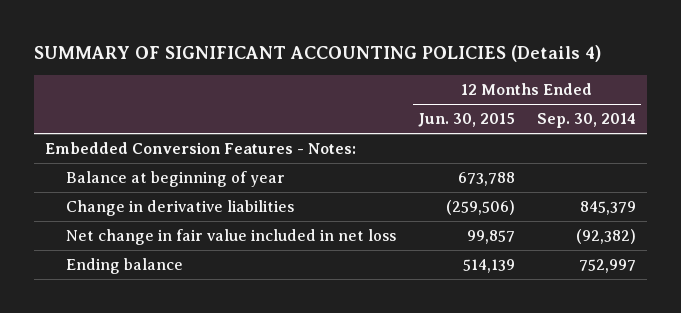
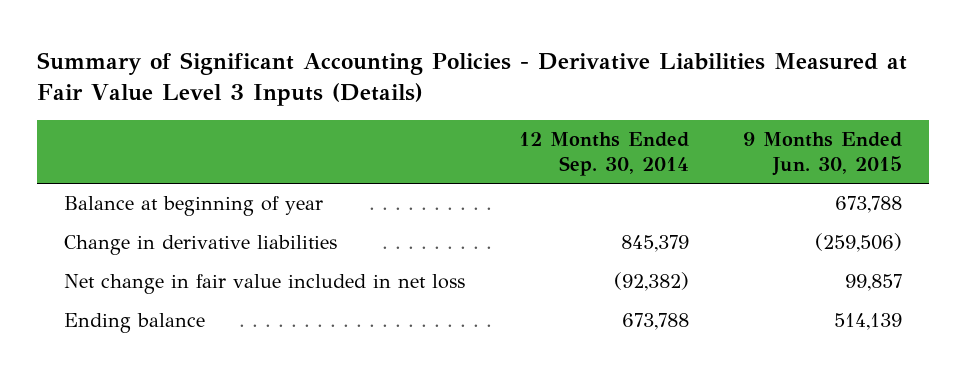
- SUMMARY OF SIGNIFICANT ACCOUNTING POLICIES (Details 4)
+ Summary of Significant Accounting Policies - Derivative Liabilities Measured at Fair Value Level 3 Inputs (Details)
- | 12 Months Ended Jun. 30, 2015 | 12 Months Ended Sep. 30, 2014
+ | 12 Months Ended Sep. 30, 2014 | 9 Months Ended Jun. 30, 2015
- Embedded Conversion Features - Notes:
- Ending balance | 514,139 | 752,997
+ Ending balance | 673,788 | 514,139

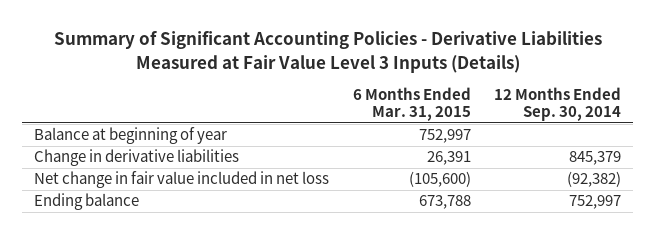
- | 12 Months Ended Sep. 30, 2014 | 9 Months Ended Jun. 30, 2015
+ | 6 Months Ended Mar. 31, 2015 | 12 Months Ended Sep. 30, 2014
- Ending balance | 673,788 | 514,139
+ Ending balance | 673,788 | 752,997

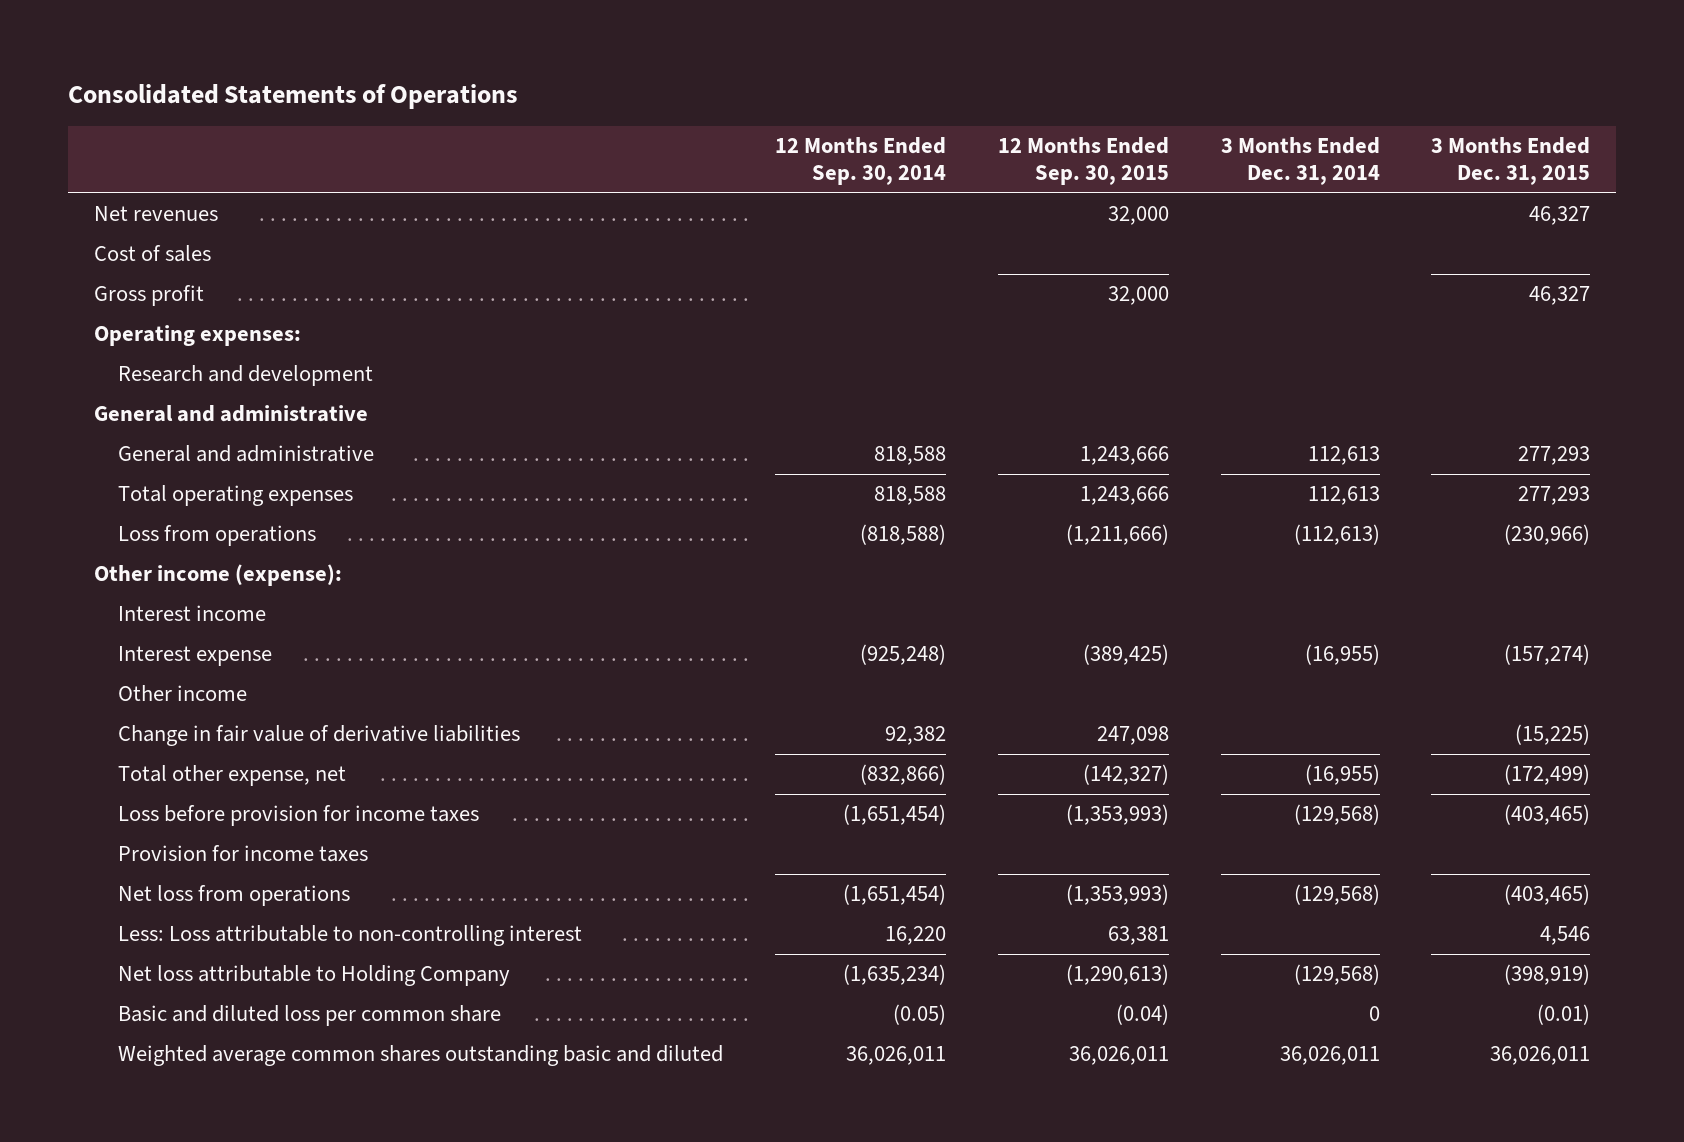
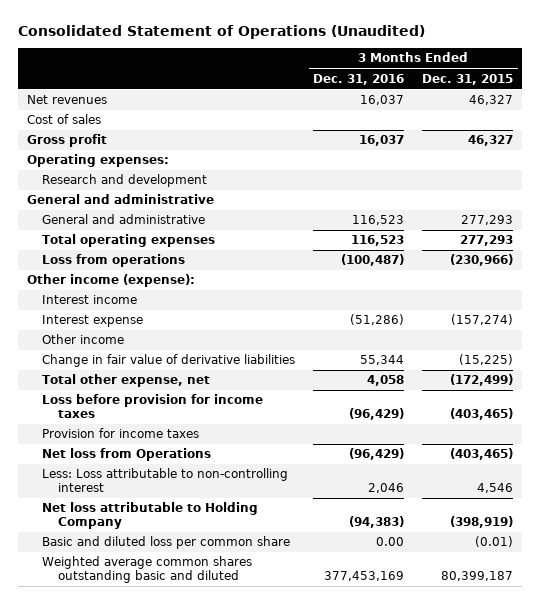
- Consolidated Statements of Operations
+ Consolidated Statement of Operations (Unaudited)
- | 12 Months Ended Sep. 30, 2014 | 12 Months Ended Sep. 30, 2015 | 3 Months Ended Dec. 31, 2014 | 3 Months Ended Dec. 31, 2015
+ | 3 Months Ended Dec. 31, 2016 | 3 Months Ended Dec. 31, 2015
- Net loss from operations | (1,651,454) | (1,353,993) | (129,568) | (403,465)
+ Net loss from Operations | (96,429) | (403,465)
- Weighted average common shares outstanding basic and diluted | 36,026,011 | 36,026,011 | 36,026,011 | 36,026,011
+ Weighted average common shares outstanding basic and diluted | 377,453,169 | 80,399,187

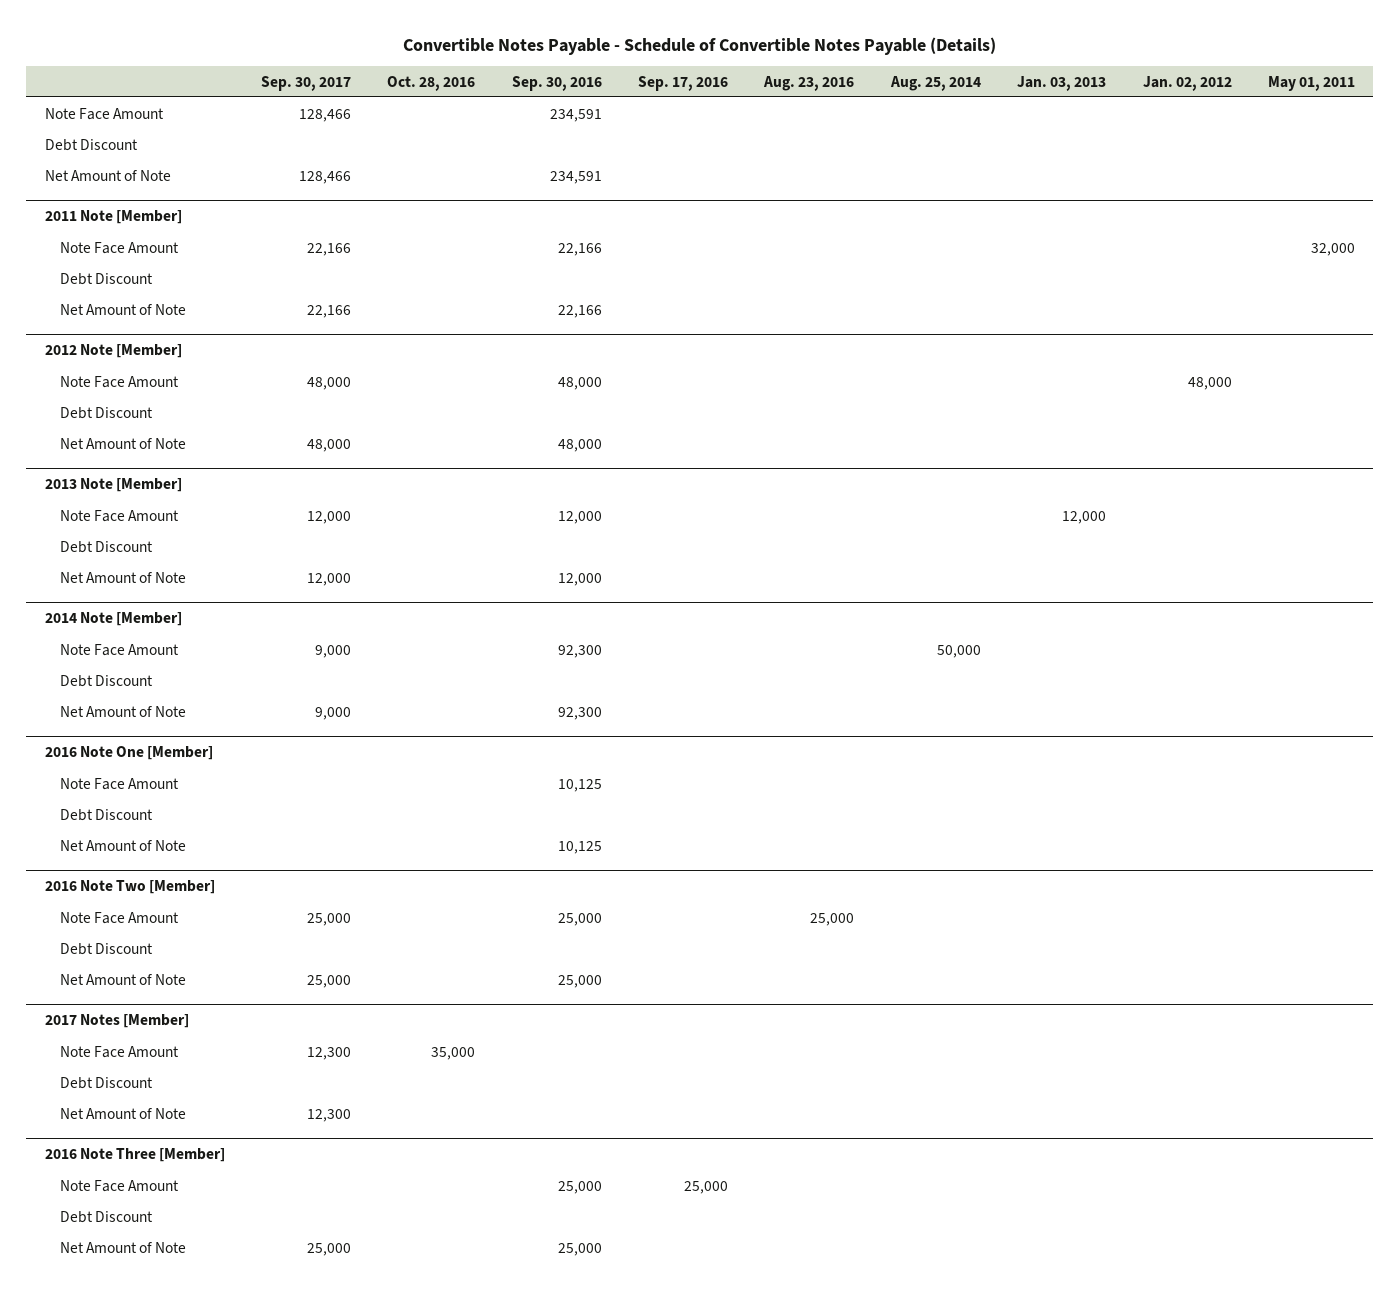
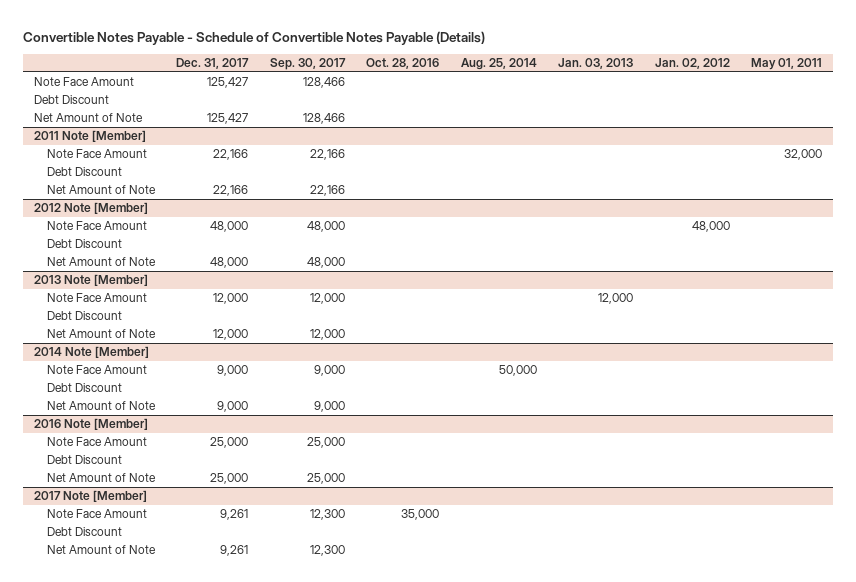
- | Sep. 30, 2017 | Oct. 28, 2016 | Sep. 30, 2016 | Sep. 17, 2016 | Aug. 23, 2016 | Aug. 25, 2014 | Jan. 03, 2013 | Jan. 02, 2012 | May 01, 2011
+ | Dec. 31, 2017 | Sep. 30, 2017 | Oct. 28, 2016 | Aug. 25, 2014 | Jan. 03, 2013 | Jan. 02, 2012 | May 01, 2011
- 2016 Note One [Member]
- Note Face Amount | | | 10,125 | | | | | |
- Debt Discount
- Net Amount of Note | | | 10,125 | | | | | |
- 2016 Note Two [Member]
+ 2016 Note [Member]
- 2017 Notes [Member]
+ 2017 Note [Member]
- 2016 Note Three [Member]
- Note Face Amount | | | 25,000 | 25,000 | | | | |
- Debt Discount
- Net Amount of Note | 25,000 | | 25,000 | | | | | |

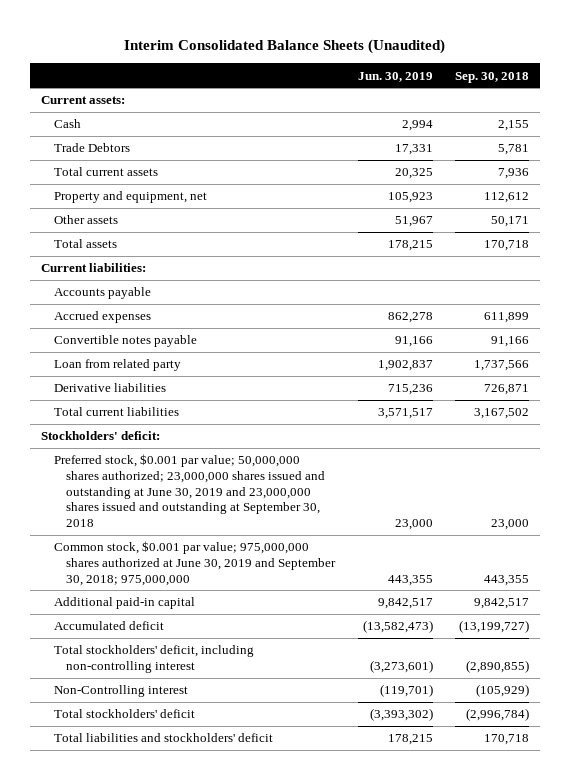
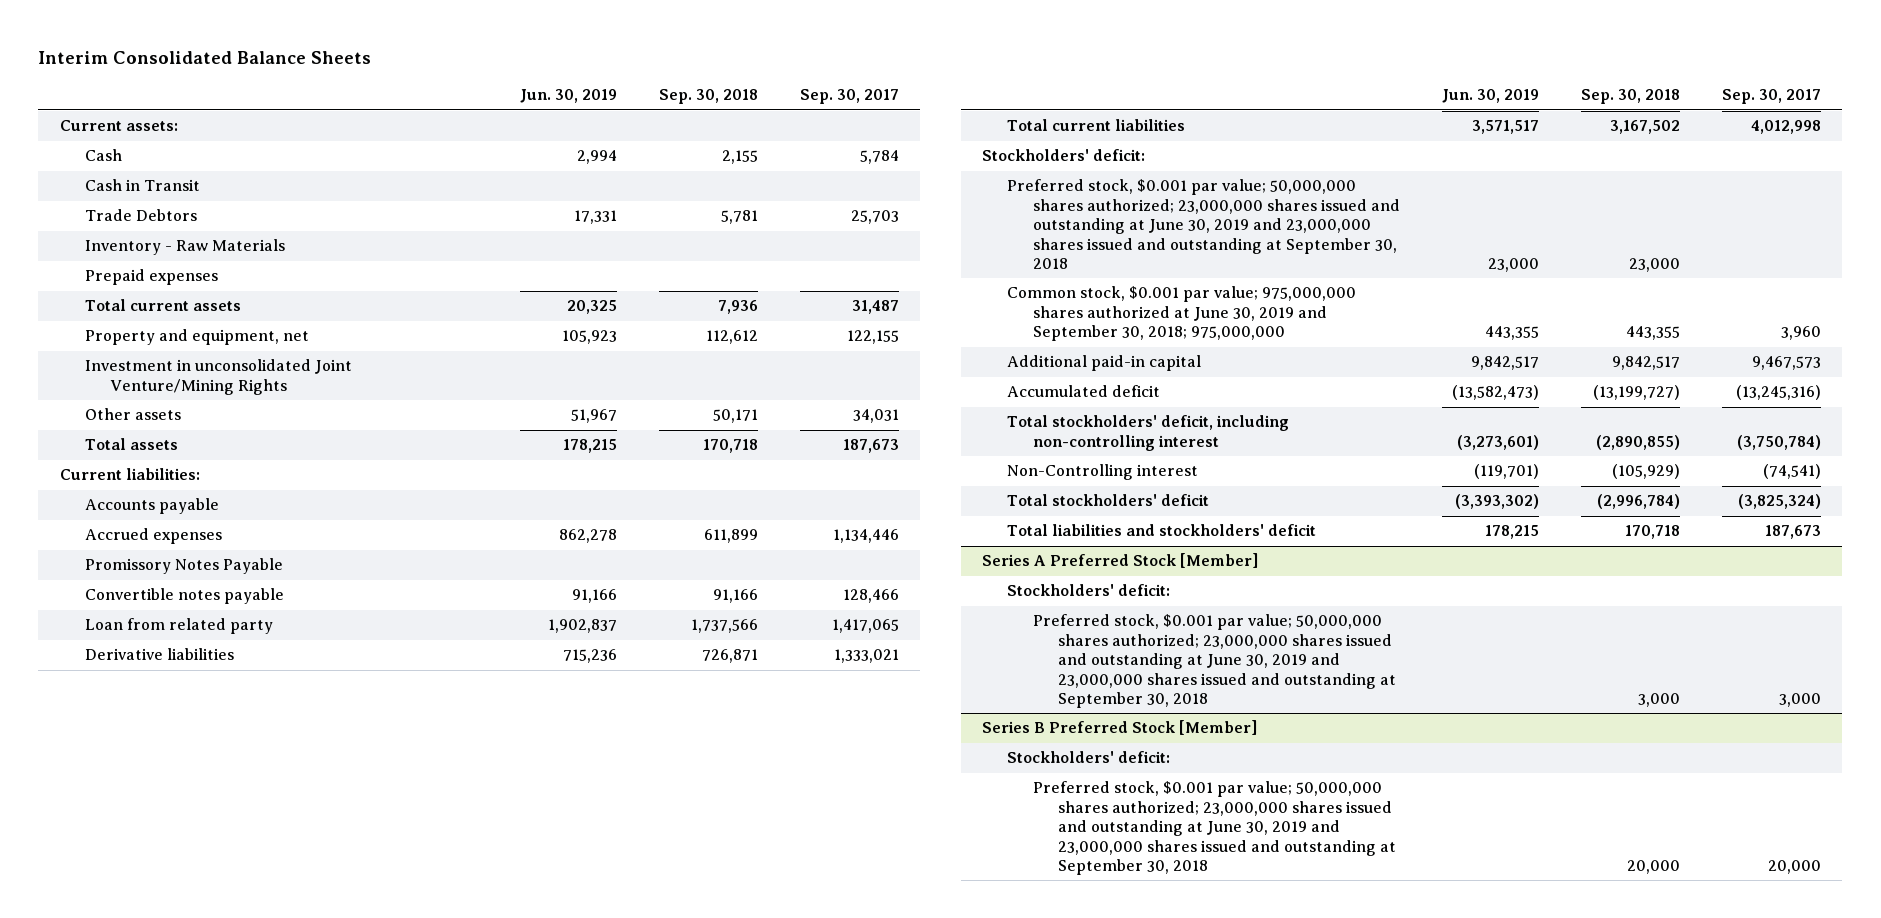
- Interim Consolidated Balance Sheets (Unaudited)
+ Interim Consolidated Balance Sheets
- | Jun. 30, 2019 | Sep. 30, 2018
+ | Jun. 30, 2019 | Sep. 30, 2018 | Sep. 30, 2017
+ Cash in Transit
+ Inventory - Raw Materials
+ Prepaid expenses
+ Investment in unconsolidated Joint Venture/Mining Rights
+ Promissory Notes Payable
+ Series A Preferred Stock [Member]
+ Stockholders' deficit:
+ Preferred stock, $0.001 par value; 50,000,000 shares authorized; 23,000,000 shares issued and outstanding at June 30, 2019 and 23,000,000 shares issued and outstanding at September 30, 2018 | | 3,000 | 3,000
+ Series B Preferred Stock [Member]
+ Stockholders' deficit:
+ Preferred stock, $0.001 par value; 50,000,000 shares authorized; 23,000,000 shares issued and outstanding at June 30, 2019 and 23,000,000 shares issued and outstanding at September 30, 2018 | | 20,000 | 20,000

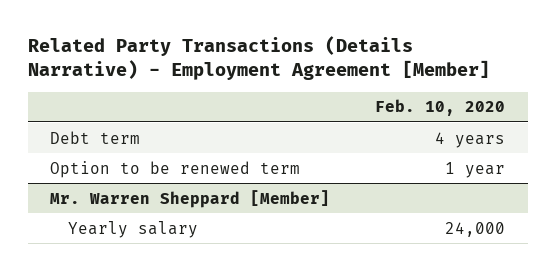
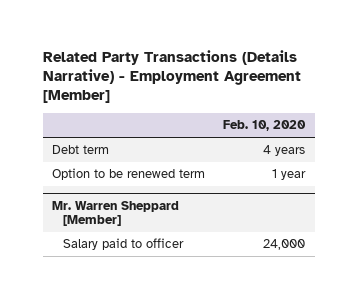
@ Mr. Warren Sheppard [Member]
- Yearly salary | 24,000
+ Salary paid to officer | 24,000

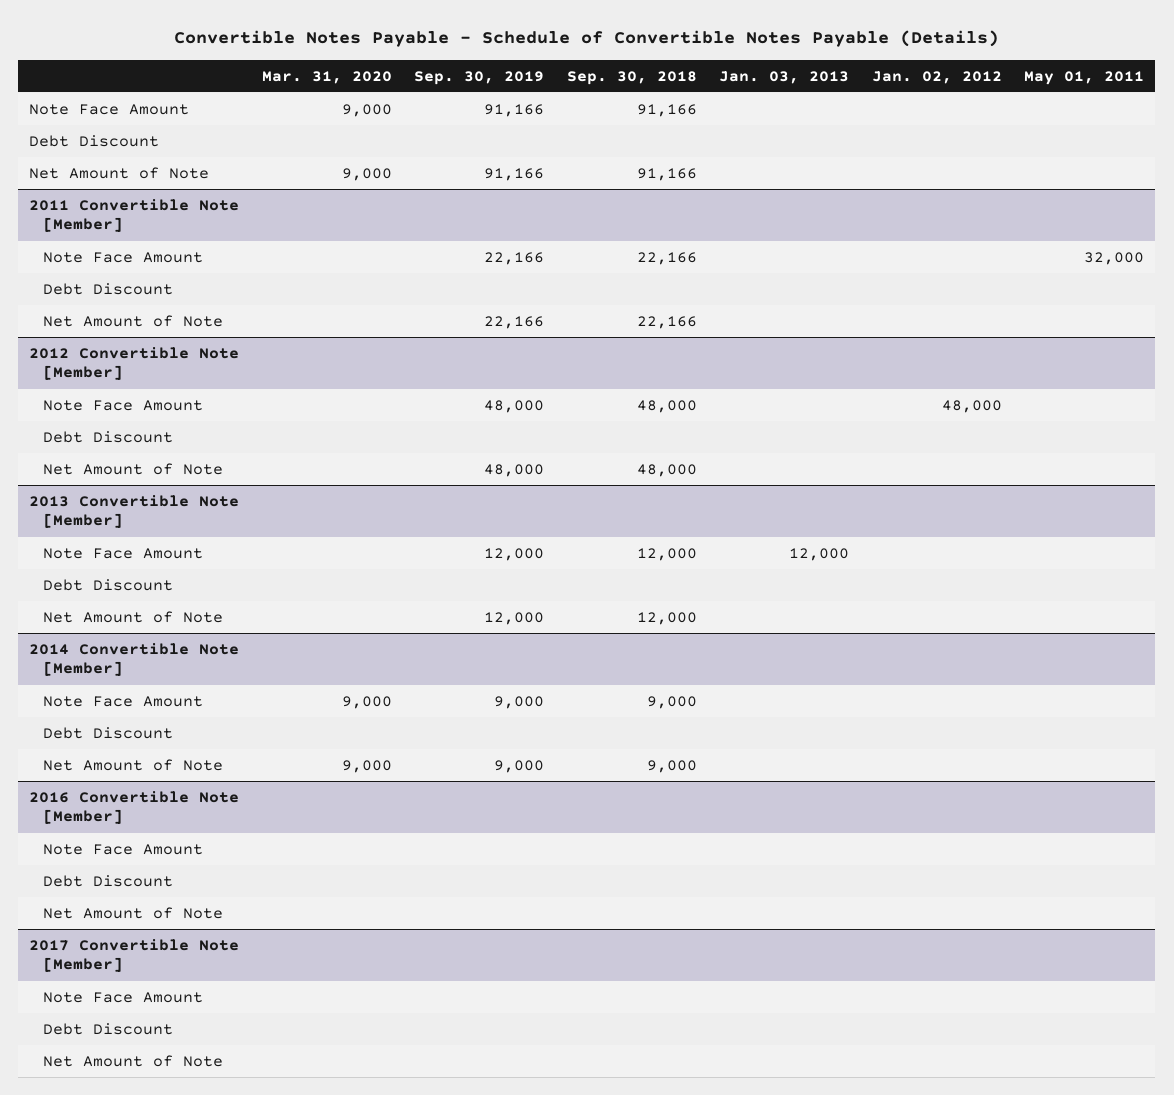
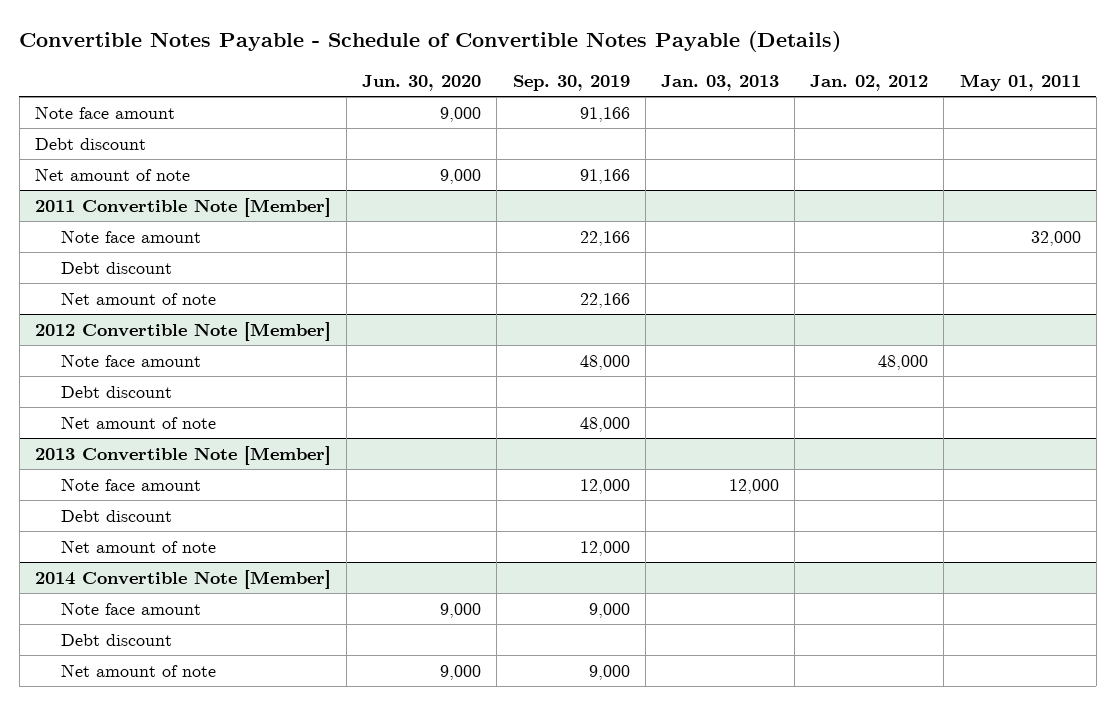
- | Mar. 31, 2020 | Sep. 30, 2019 | Sep. 30, 2018 | Jan. 03, 2013 | Jan. 02, 2012 | May 01, 2011
+ | Jun. 30, 2020 | Sep. 30, 2019 | Jan. 03, 2013 | Jan. 02, 2012 | May 01, 2011
- Note Face Amount | 9,000 | 91,166 | 91,166 | | |
- Debt Discount
- Net Amount of Note | 9,000 | 91,166 | 91,166 | | |
+ Note face amount | 9,000 | 91,166 | | |
+ Debt discount
+ Net amount of note | 9,000 | 91,166 | | |
@ 2011 Convertible Note [Member]
- Note Face Amount | | 22,166 | 22,166 | | | 32,000
- Debt Discount
- Net Amount of Note | | 22,166 | 22,166 | | |
+ Note face amount | | 22,166 | | | 32,000
+ Debt discount
+ Net amount of note | | 22,166 | | |
@ 2012 Convertible Note [Member]
- Note Face Amount | | 48,000 | 48,000 | | 48,000 |
- Debt Discount
- Net Amount of Note | | 48,000 | 48,000 | | |
+ Note face amount | | 48,000 | | 48,000 |
+ Debt discount
+ Net amount of note | | 48,000 | | |
@ 2013 Convertible Note [Member]
- Note Face Amount | | 12,000 | 12,000 | 12,000 | |
- Debt Discount
- Net Amount of Note | | 12,000 | 12,000 | | |
+ Note face amount | | 12,000 | 12,000 | |
+ Debt discount
+ Net amount of note | | 12,000 | | |
@ 2014 Convertible Note [Member]
- Note Face Amount | 9,000 | 9,000 | 9,000 | | |
- Debt Discount
- Net Amount of Note | 9,000 | 9,000 | 9,000 | | |
- 2016 Convertible Note [Member]
- Note Face Amount
- Debt Discount
- Net Amount of Note
- 2017 Convertible Note [Member]
- Note Face Amount
- Debt Discount
- Net Amount of Note
@ 2014 Convertible Note [Member]
+ Note face amount | 9,000 | 9,000 | | |
+ Debt discount
+ Net amount of note | 9,000 | 9,000 | | |

